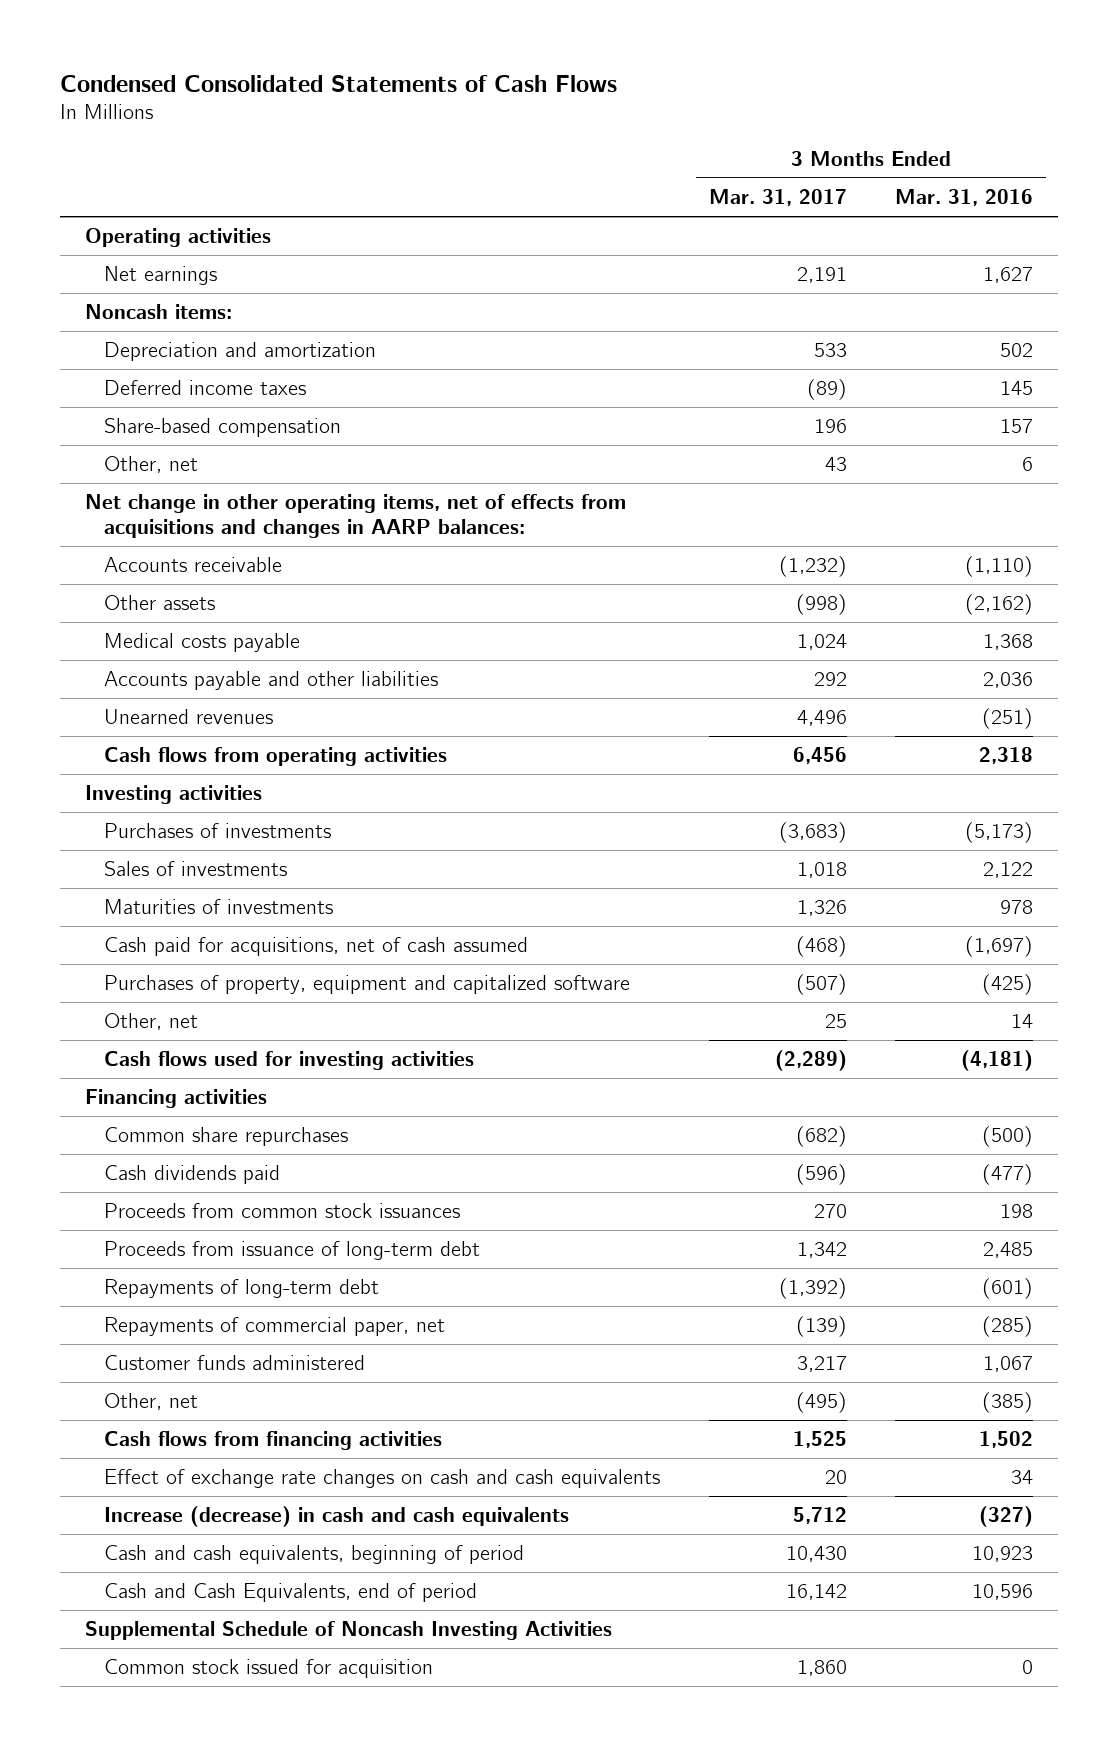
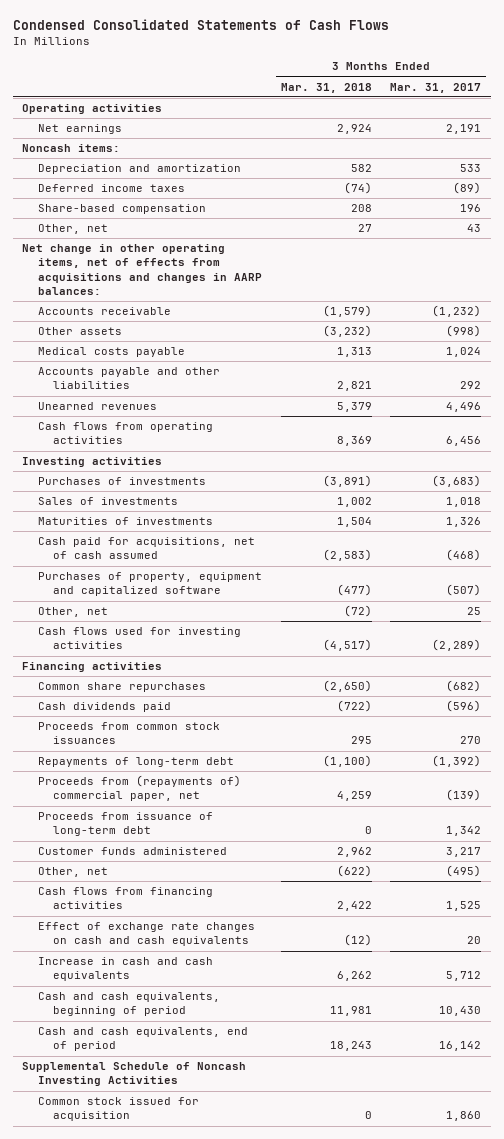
- | 3 Months Ended Mar. 31, 2017 | 3 Months Ended Mar. 31, 2016
+ | 3 Months Ended Mar. 31, 2018 | 3 Months Ended Mar. 31, 2017
- Repayments of commercial paper, net | (139) | (285)
+ Proceeds from (repayments of) commercial paper, net | 4,259 | (139)
moved down: Proceeds from issuance of long-term debt | 0 | 1,342
- Increase (decrease) in cash and cash equivalents | 5,712 | (327)
+ Increase in cash and cash equivalents | 6,262 | 5,712
- Cash and Cash Equivalents, end of period | 16,142 | 10,596
+ Cash and cash equivalents, end of period | 18,243 | 16,142

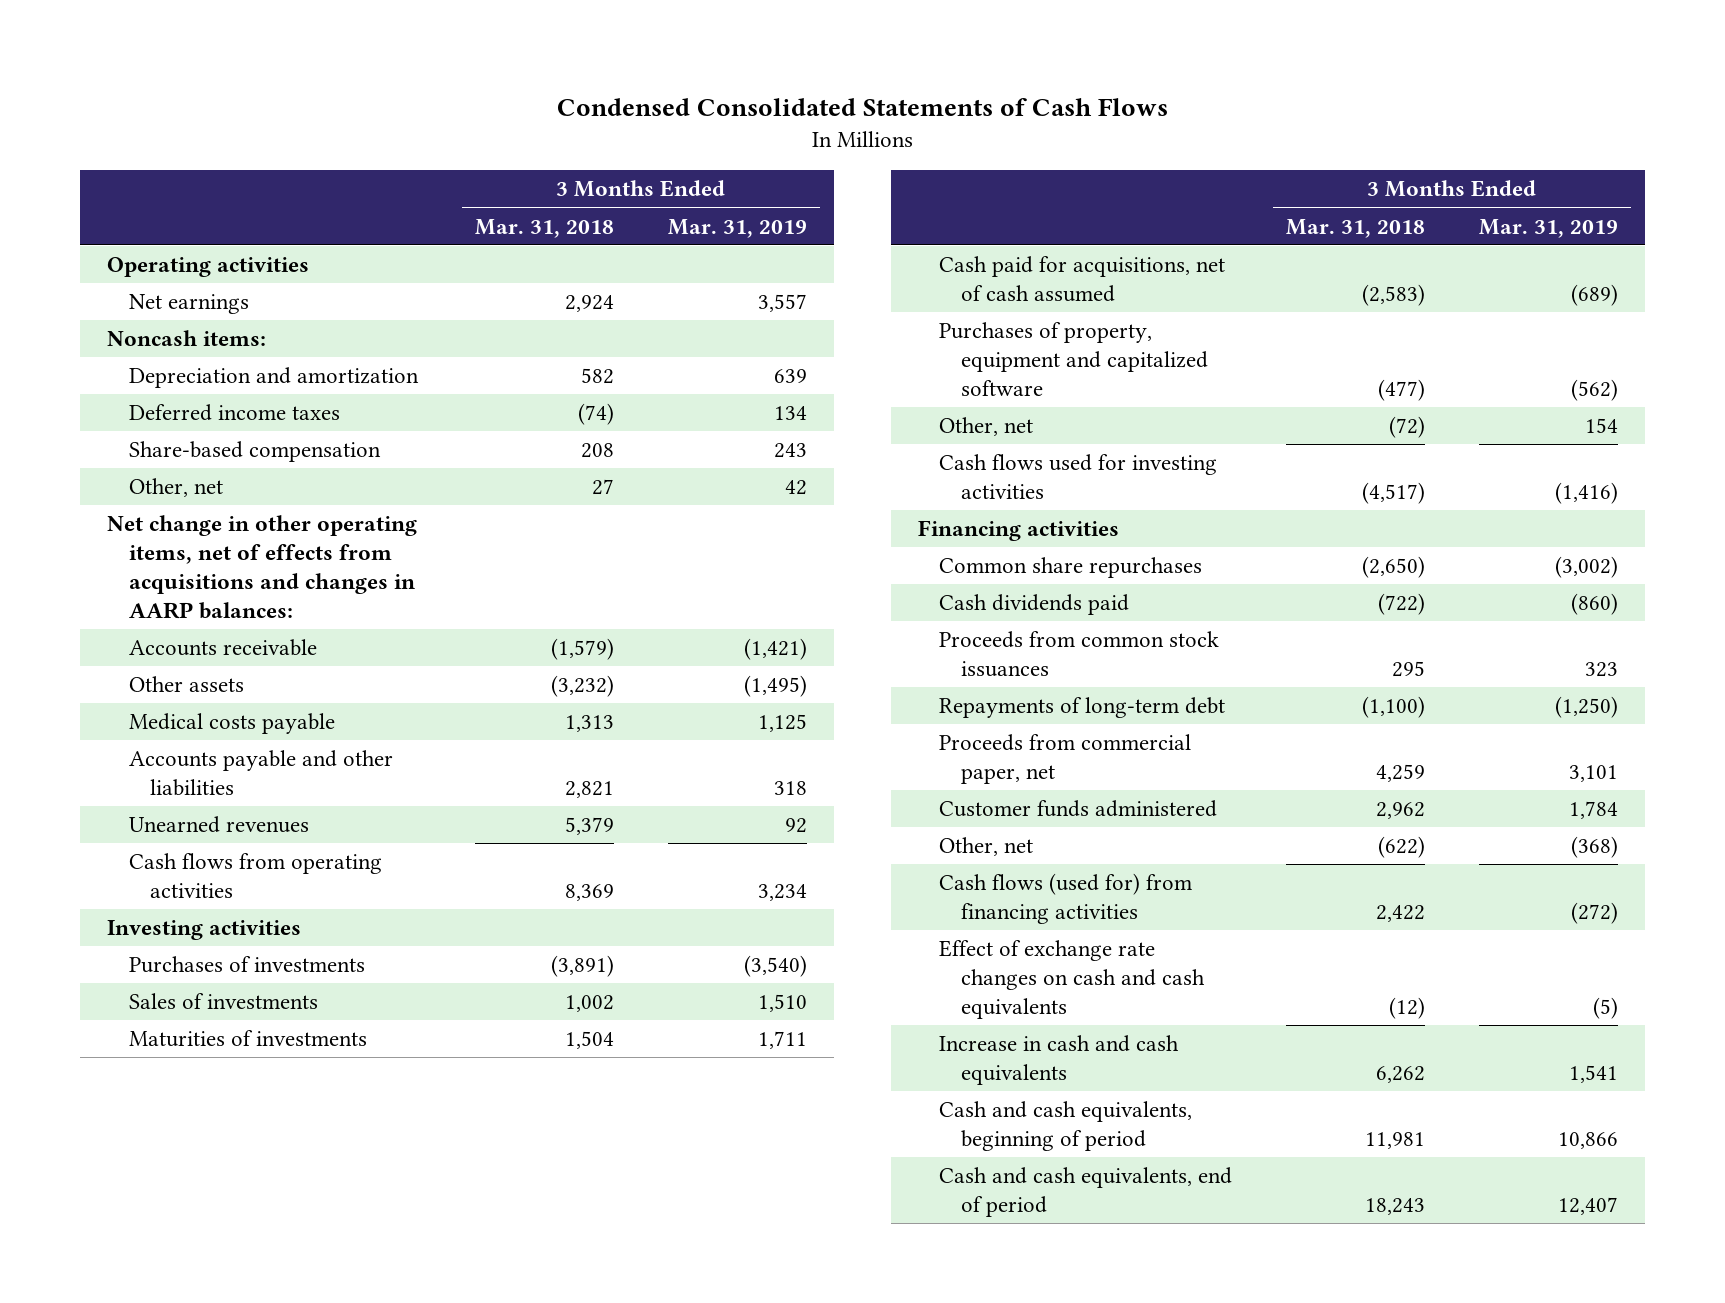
- | 3 Months Ended Mar. 31, 2018 | 3 Months Ended Mar. 31, 2017
+ | 3 Months Ended Mar. 31, 2018 | 3 Months Ended Mar. 31, 2019
- Proceeds from (repayments of) commercial paper, net | 4,259 | (139)
- Proceeds from issuance of long-term debt | 0 | 1,342
+ Proceeds from commercial paper, net | 4,259 | 3,101
- Cash flows from financing activities | 2,422 | 1,525
+ Cash flows (used for) from financing activities | 2,422 | (272)
- Supplemental Schedule of Noncash Investing Activities
- Common stock issued for acquisition | 0 | 1,860

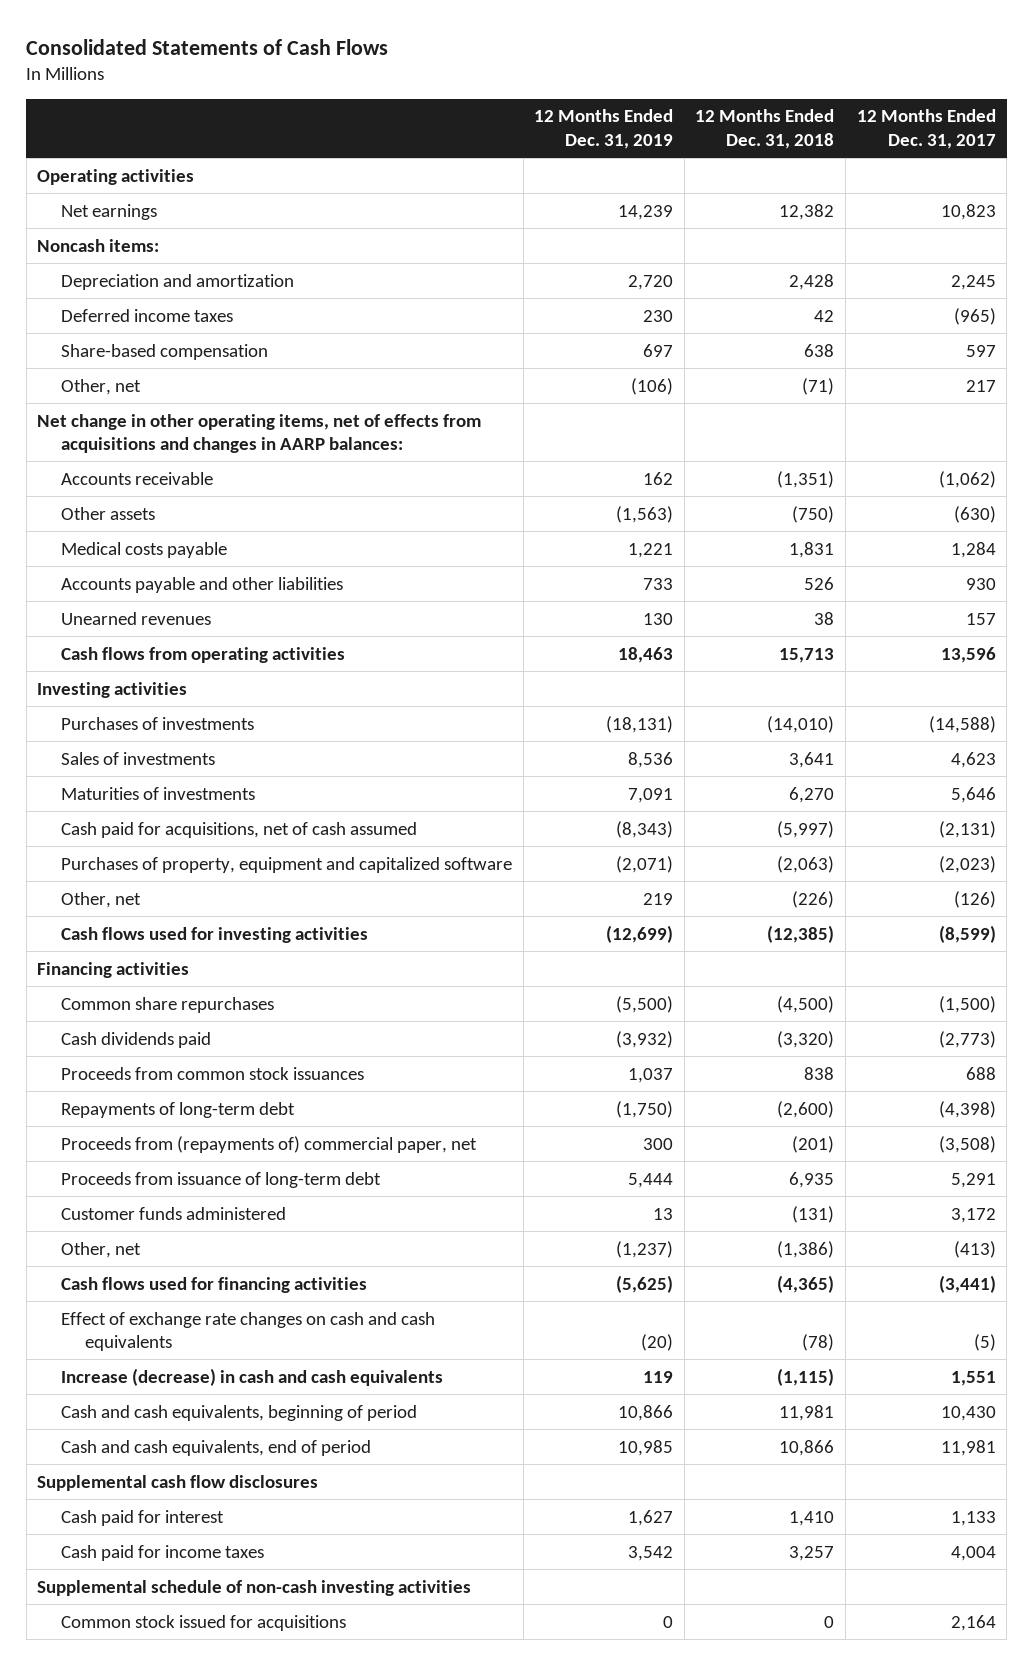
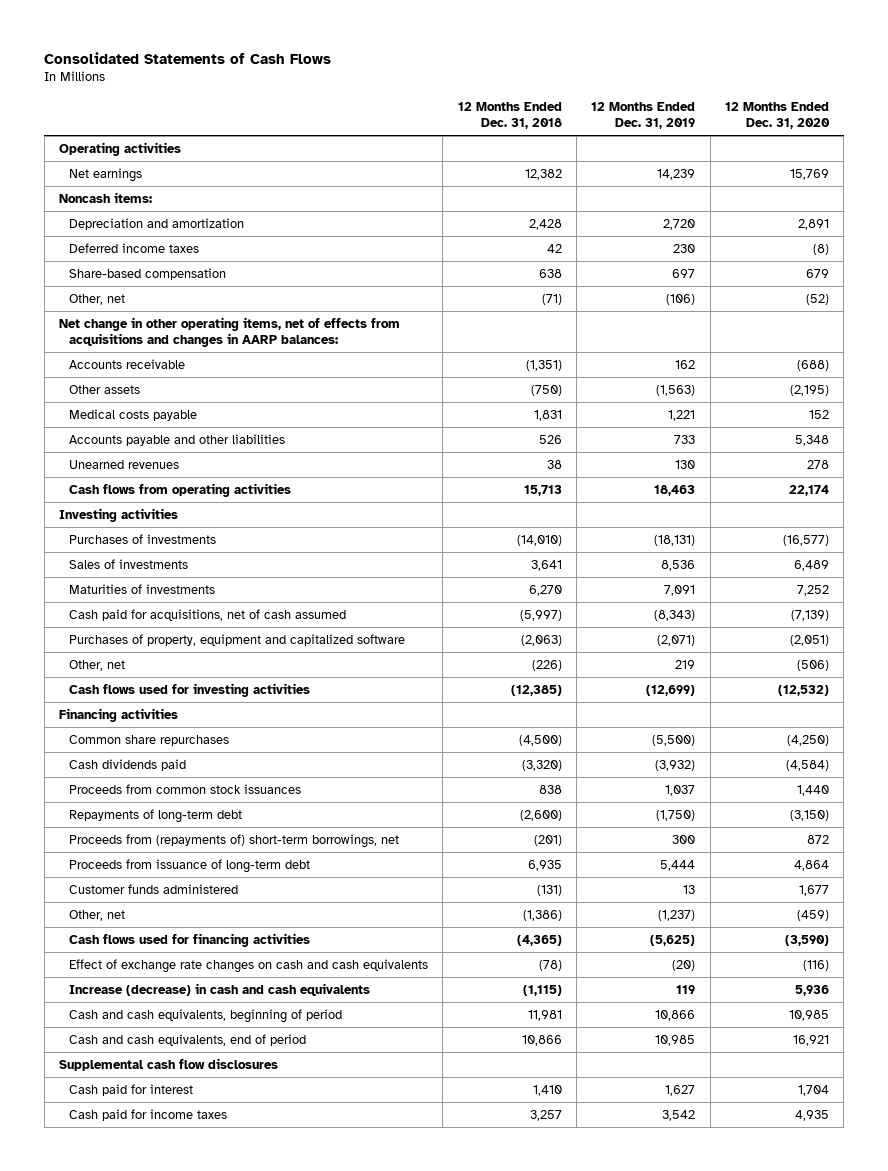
- | 12 Months Ended Dec. 31, 2019 | 12 Months Ended Dec. 31, 2018 | 12 Months Ended Dec. 31, 2017
+ | 12 Months Ended Dec. 31, 2018 | 12 Months Ended Dec. 31, 2019 | 12 Months Ended Dec. 31, 2020
- Proceeds from (repayments of) commercial paper, net | 300 | (201) | (3,508)
+ Proceeds from (repayments of) short-term borrowings, net | (201) | 300 | 872
- Supplemental schedule of non-cash investing activities
- Common stock issued for acquisitions | 0 | 0 | 2,164

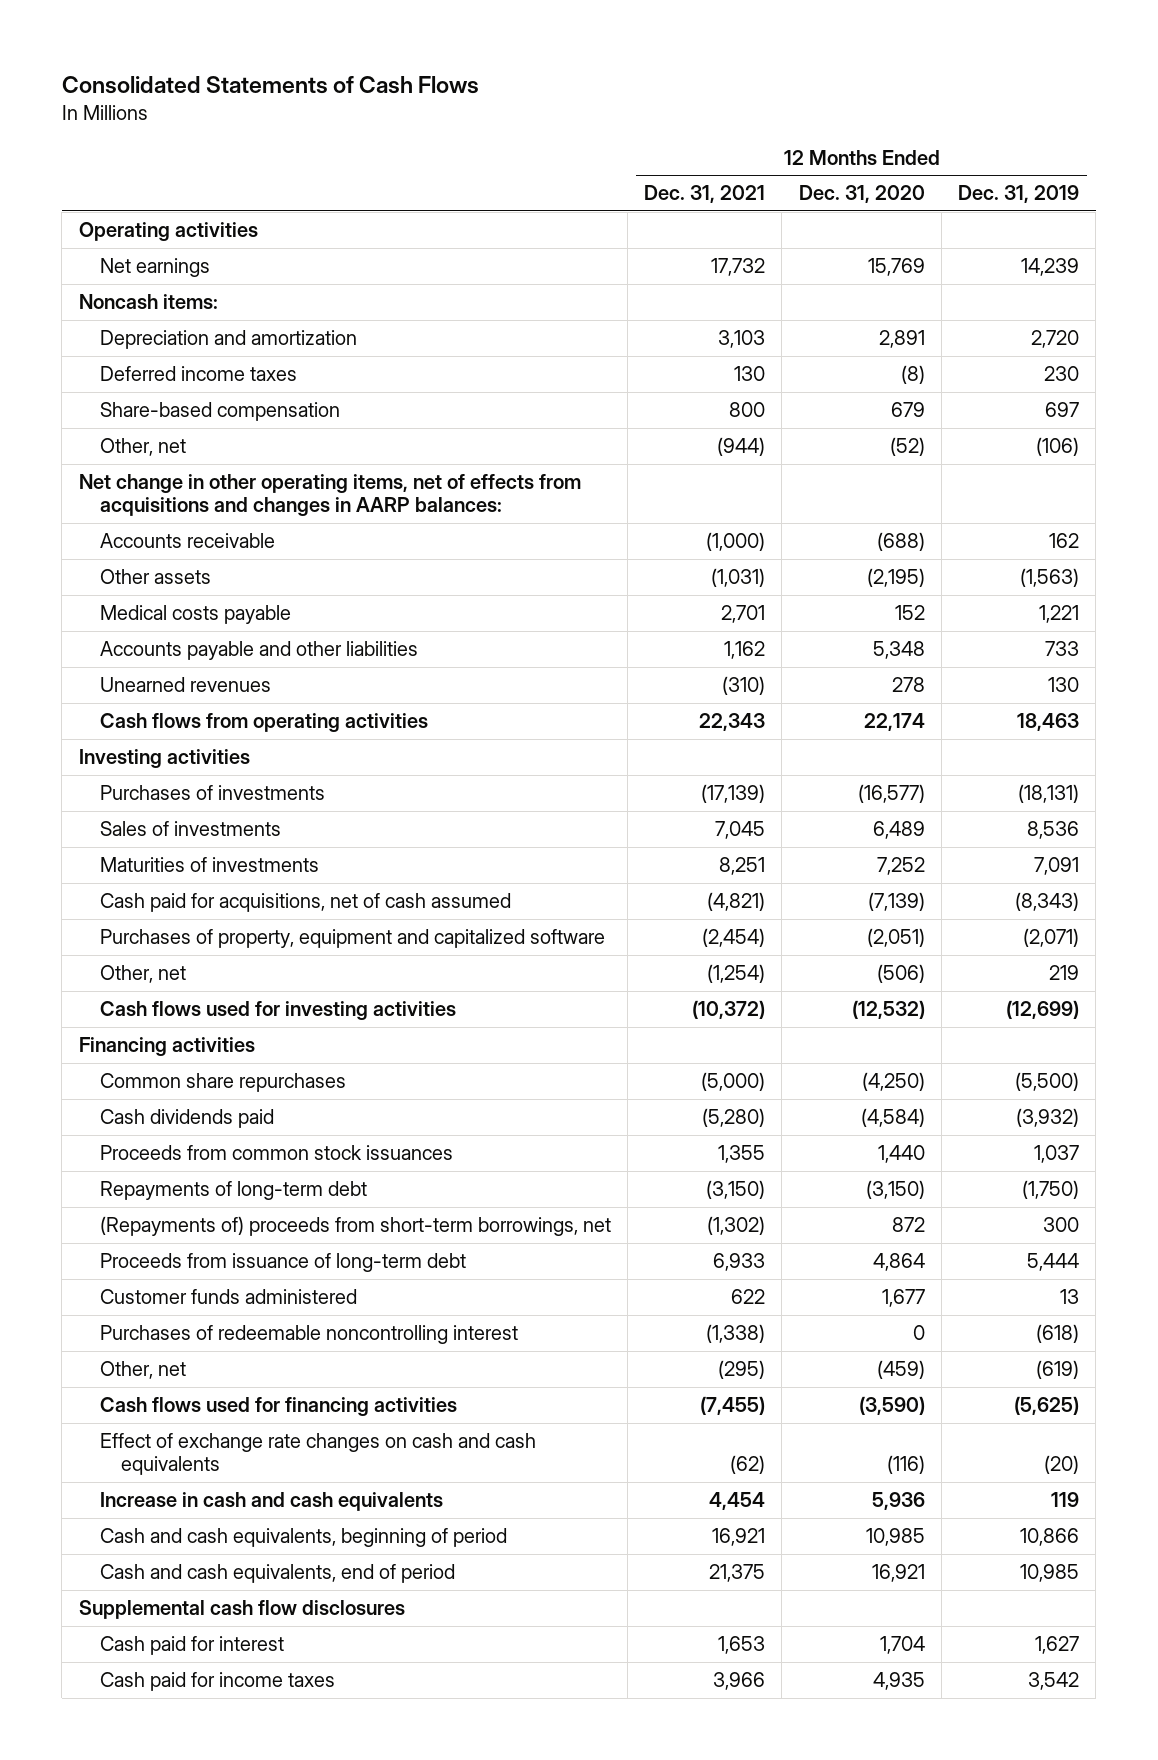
- | 12 Months Ended Dec. 31, 2018 | 12 Months Ended Dec. 31, 2019 | 12 Months Ended Dec. 31, 2020
+ | 12 Months Ended Dec. 31, 2021 | 12 Months Ended Dec. 31, 2020 | 12 Months Ended Dec. 31, 2019
- Proceeds from (repayments of) short-term borrowings, net | (201) | 300 | 872
+ (Repayments of) proceeds from short-term borrowings, net | (1,302) | 872 | 300
- Other, net | (1,386) | (1,237) | (459)
+ Purchases of redeemable noncontrolling interest | (1,338) | 0 | (618)
+ Other, net | (295) | (459) | (619)
- Increase (decrease) in cash and cash equivalents | (1,115) | 119 | 5,936
+ Increase in cash and cash equivalents | 4,454 | 5,936 | 119

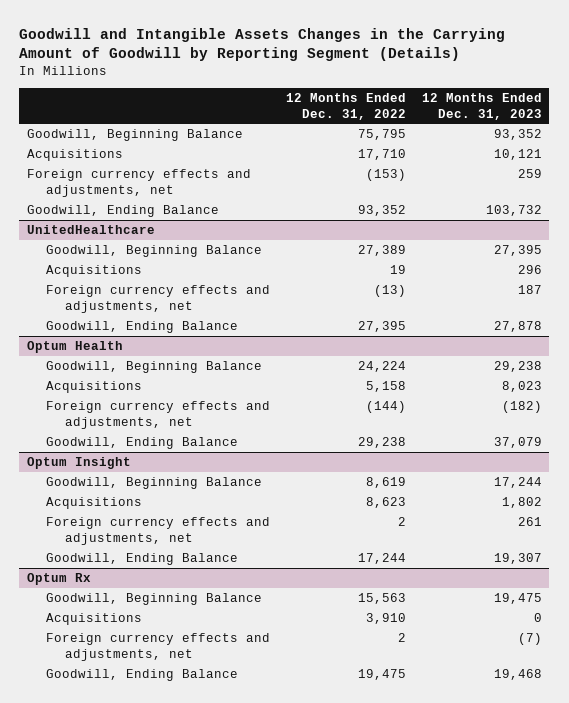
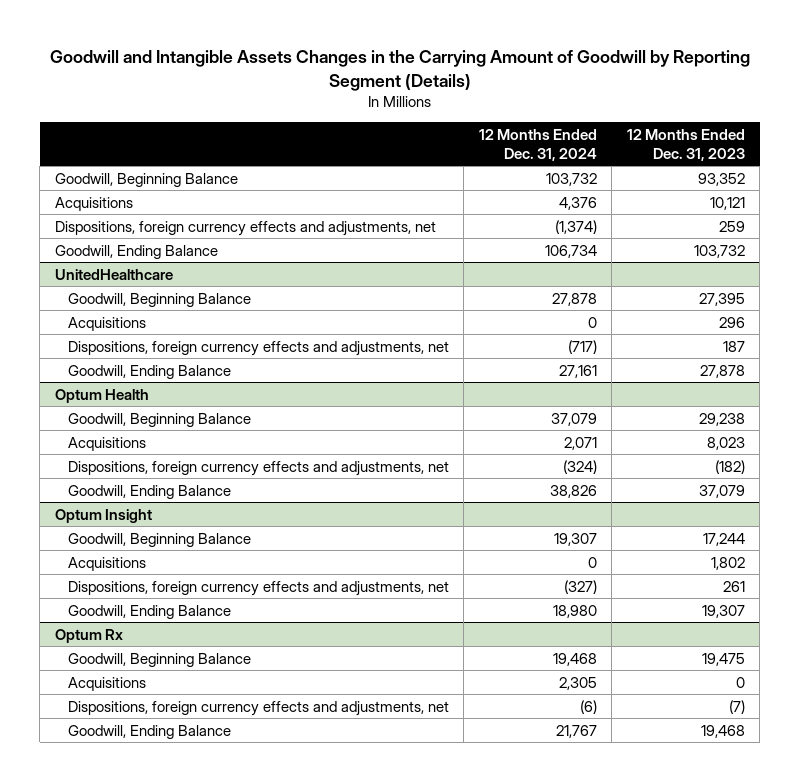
- | 12 Months Ended Dec. 31, 2022 | 12 Months Ended Dec. 31, 2023
+ | 12 Months Ended Dec. 31, 2024 | 12 Months Ended Dec. 31, 2023
- Foreign currency effects and adjustments, net | (153) | 259
+ Dispositions, foreign currency effects and adjustments, net | (1,374) | 259
@ UnitedHealthcare
- Foreign currency effects and adjustments, net | (13) | 187
+ Dispositions, foreign currency effects and adjustments, net | (717) | 187
@ Optum Health
- Foreign currency effects and adjustments, net | (144) | (182)
+ Dispositions, foreign currency effects and adjustments, net | (324) | (182)
@ Optum Insight
- Foreign currency effects and adjustments, net | 2 | 261
+ Dispositions, foreign currency effects and adjustments, net | (327) | 261
@ Optum Rx
- Foreign currency effects and adjustments, net | 2 | (7)
+ Dispositions, foreign currency effects and adjustments, net | (6) | (7)

